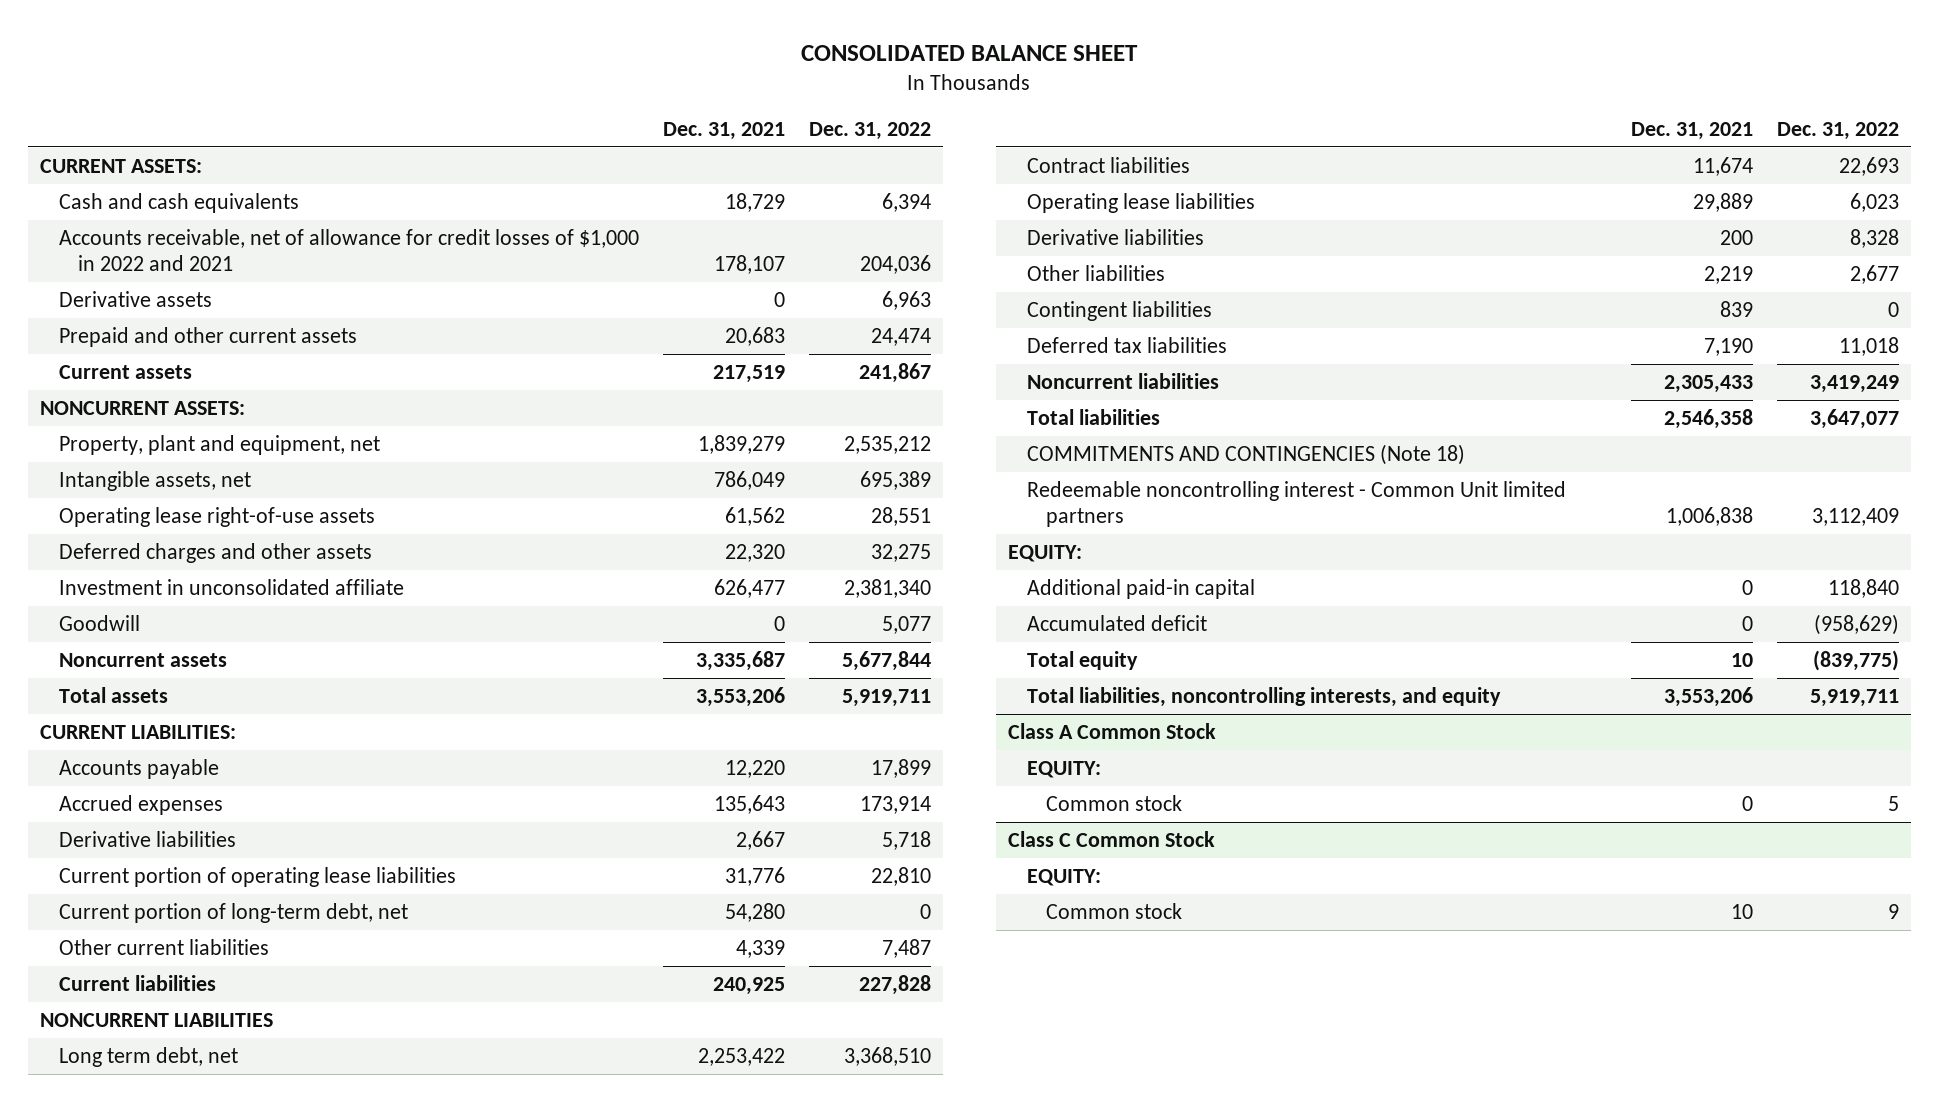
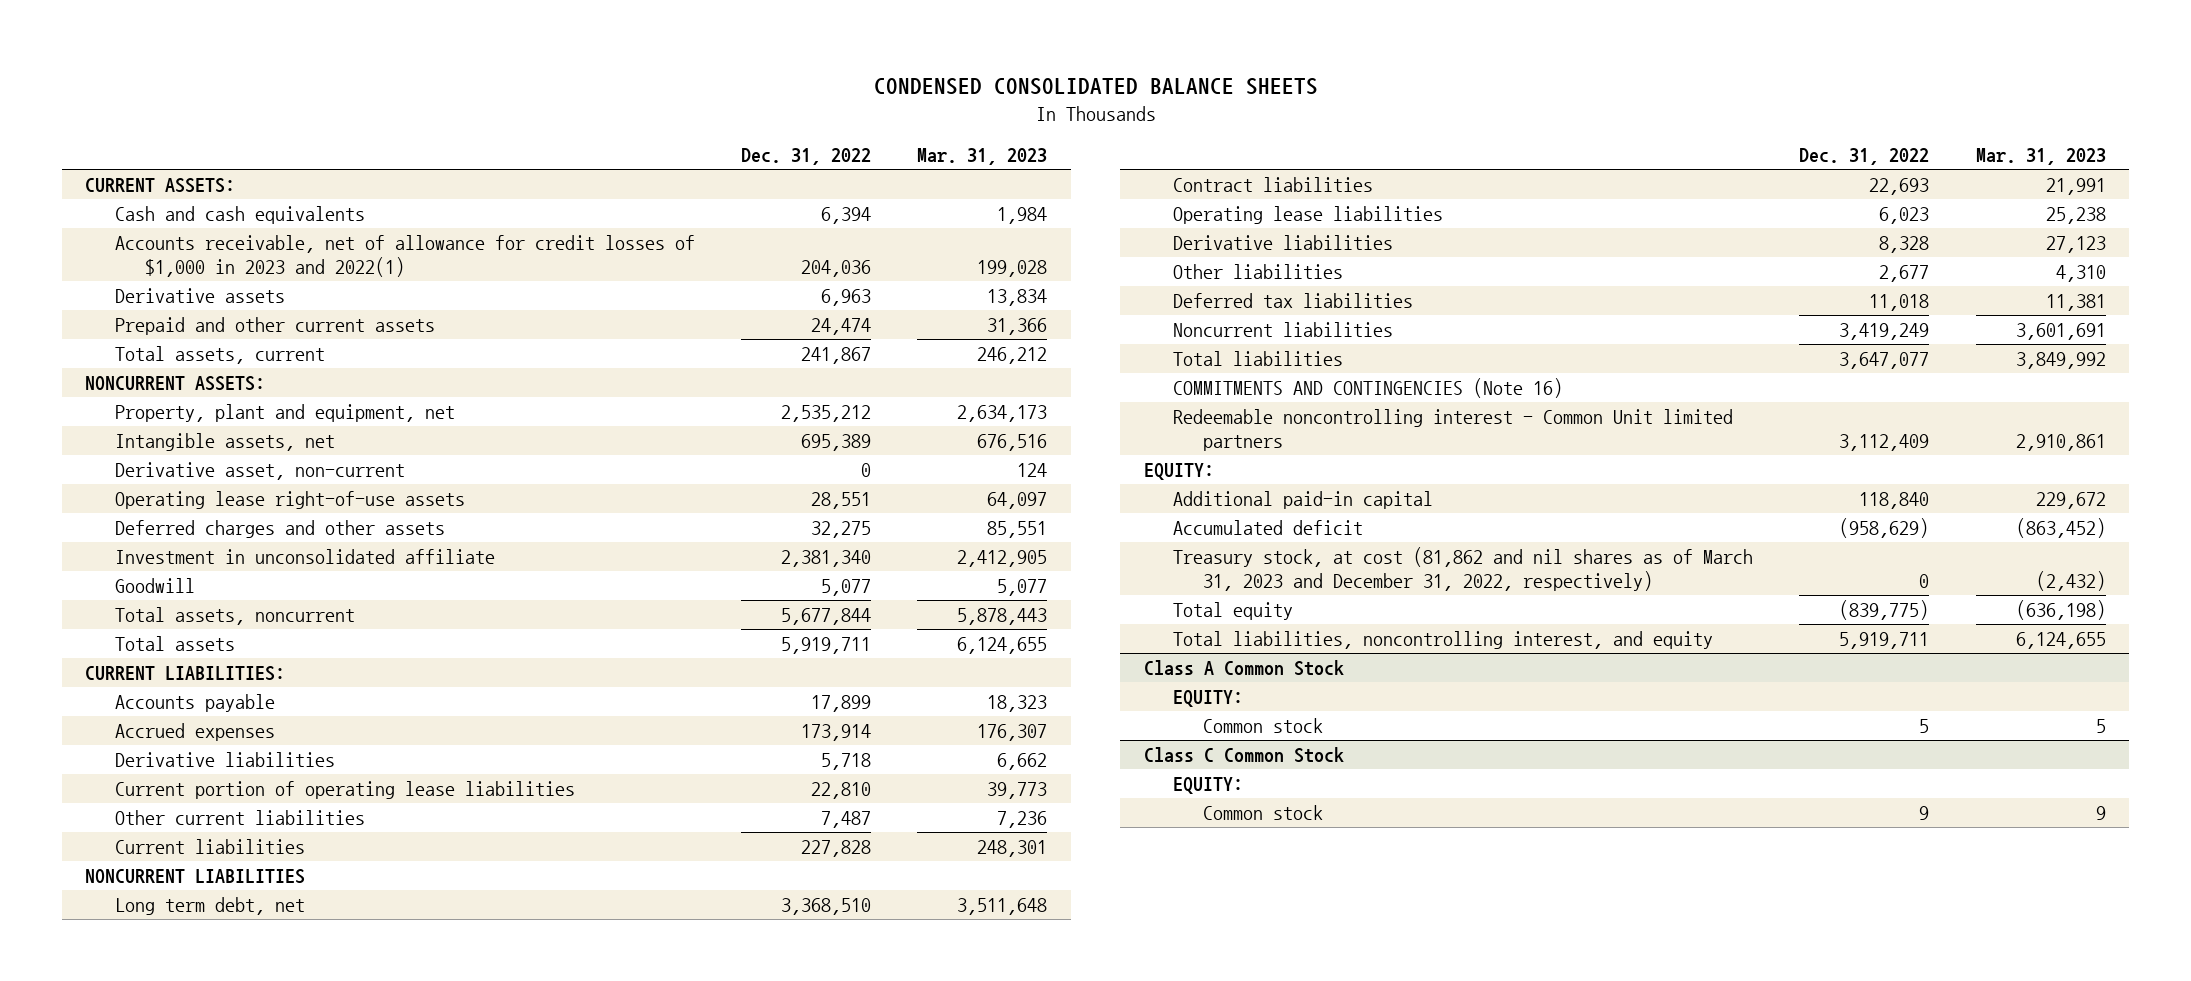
- CONSOLIDATED BALANCE SHEET
+ CONDENSED CONSOLIDATED BALANCE SHEETS
- | Dec. 31, 2021 | Dec. 31, 2022
+ | Dec. 31, 2022 | Mar. 31, 2023
- Accounts receivable, net of allowance for credit losses of $1,000 in 2022 and 2021 | 178,107 | 204,036
+ Accounts receivable, net of allowance for credit losses of $1,000 in 2023 and 2022(1) | 204,036 | 199,028
- Current assets | 217,519 | 241,867
+ Total assets, current | 241,867 | 246,212
+ Derivative asset, non-current | 0 | 124
- Noncurrent assets | 3,335,687 | 5,677,844
+ Total assets, noncurrent | 5,677,844 | 5,878,443
- Current portion of long-term debt, net | 54,280 | 0
- Contingent liabilities | 839 | 0
- COMMITMENTS AND CONTINGENCIES (Note 18)
+ COMMITMENTS AND CONTINGENCIES (Note 16)
+ Treasury stock, at cost (81,862 and nil shares as of March 31, 2023 and December 31, 2022, respectively) | 0 | (2,432)
- Total liabilities, noncontrolling interests, and equity | 3,553,206 | 5,919,711
+ Total liabilities, noncontrolling interest, and equity | 5,919,711 | 6,124,655

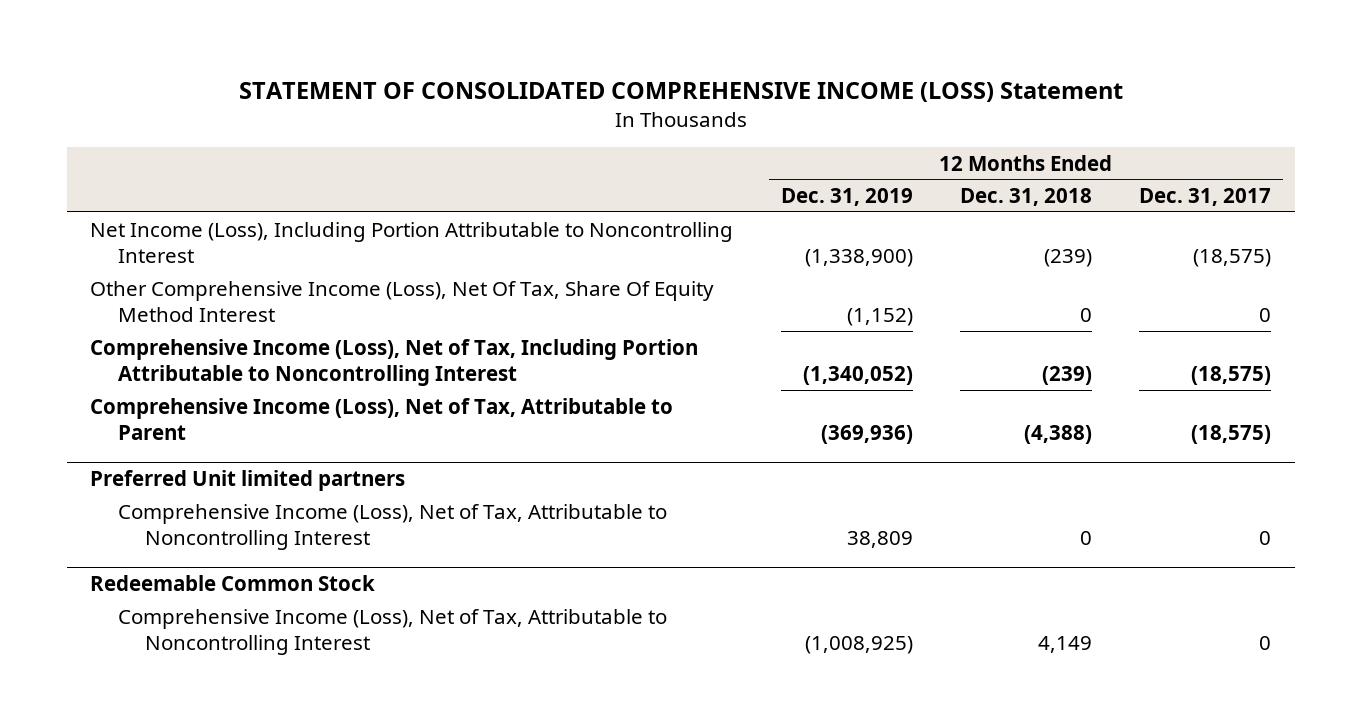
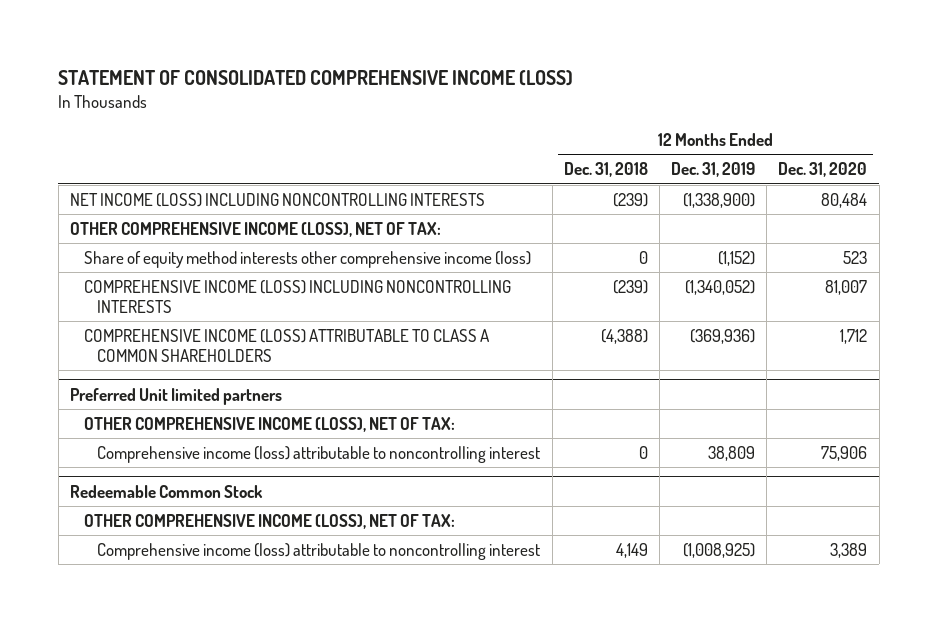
- STATEMENT OF CONSOLIDATED COMPREHENSIVE INCOME (LOSS) Statement
+ STATEMENT OF CONSOLIDATED COMPREHENSIVE INCOME (LOSS)
- | 12 Months Ended Dec. 31, 2019 | 12 Months Ended Dec. 31, 2018 | 12 Months Ended Dec. 31, 2017
+ | 12 Months Ended Dec. 31, 2018 | 12 Months Ended Dec. 31, 2019 | 12 Months Ended Dec. 31, 2020
- Net Income (Loss), Including Portion Attributable to Noncontrolling Interest | (1,338,900) | (239) | (18,575)
- Other Comprehensive Income (Loss), Net Of Tax, Share Of Equity Method Interest | (1,152) | 0 | 0
- Comprehensive Income (Loss), Net of Tax, Including Portion Attributable to Noncontrolling Interest | (1,340,052) | (239) | (18,575)
- Comprehensive Income (Loss), Net of Tax, Attributable to Parent | (369,936) | (4,388) | (18,575)
+ NET INCOME (LOSS) INCLUDING NONCONTROLLING INTERESTS | (239) | (1,338,900) | 80,484
+ OTHER COMPREHENSIVE INCOME (LOSS), NET OF TAX:
+ Share of equity method interests other comprehensive income (loss) | 0 | (1,152) | 523
+ COMPREHENSIVE INCOME (LOSS) INCLUDING NONCONTROLLING INTERESTS | (239) | (1,340,052) | 81,007
+ COMPREHENSIVE INCOME (LOSS) ATTRIBUTABLE TO CLASS A COMMON SHAREHOLDERS | (4,388) | (369,936) | 1,712
@ Preferred Unit limited partners
- Comprehensive Income (Loss), Net of Tax, Attributable to Noncontrolling Interest | 38,809 | 0 | 0
+ OTHER COMPREHENSIVE INCOME (LOSS), NET OF TAX:
+ Comprehensive income (loss) attributable to noncontrolling interest | 0 | 38,809 | 75,906
@ Redeemable Common Stock
- Comprehensive Income (Loss), Net of Tax, Attributable to Noncontrolling Interest | (1,008,925) | 4,149 | 0
+ OTHER COMPREHENSIVE INCOME (LOSS), NET OF TAX:
+ Comprehensive income (loss) attributable to noncontrolling interest | 4,149 | (1,008,925) | 3,389

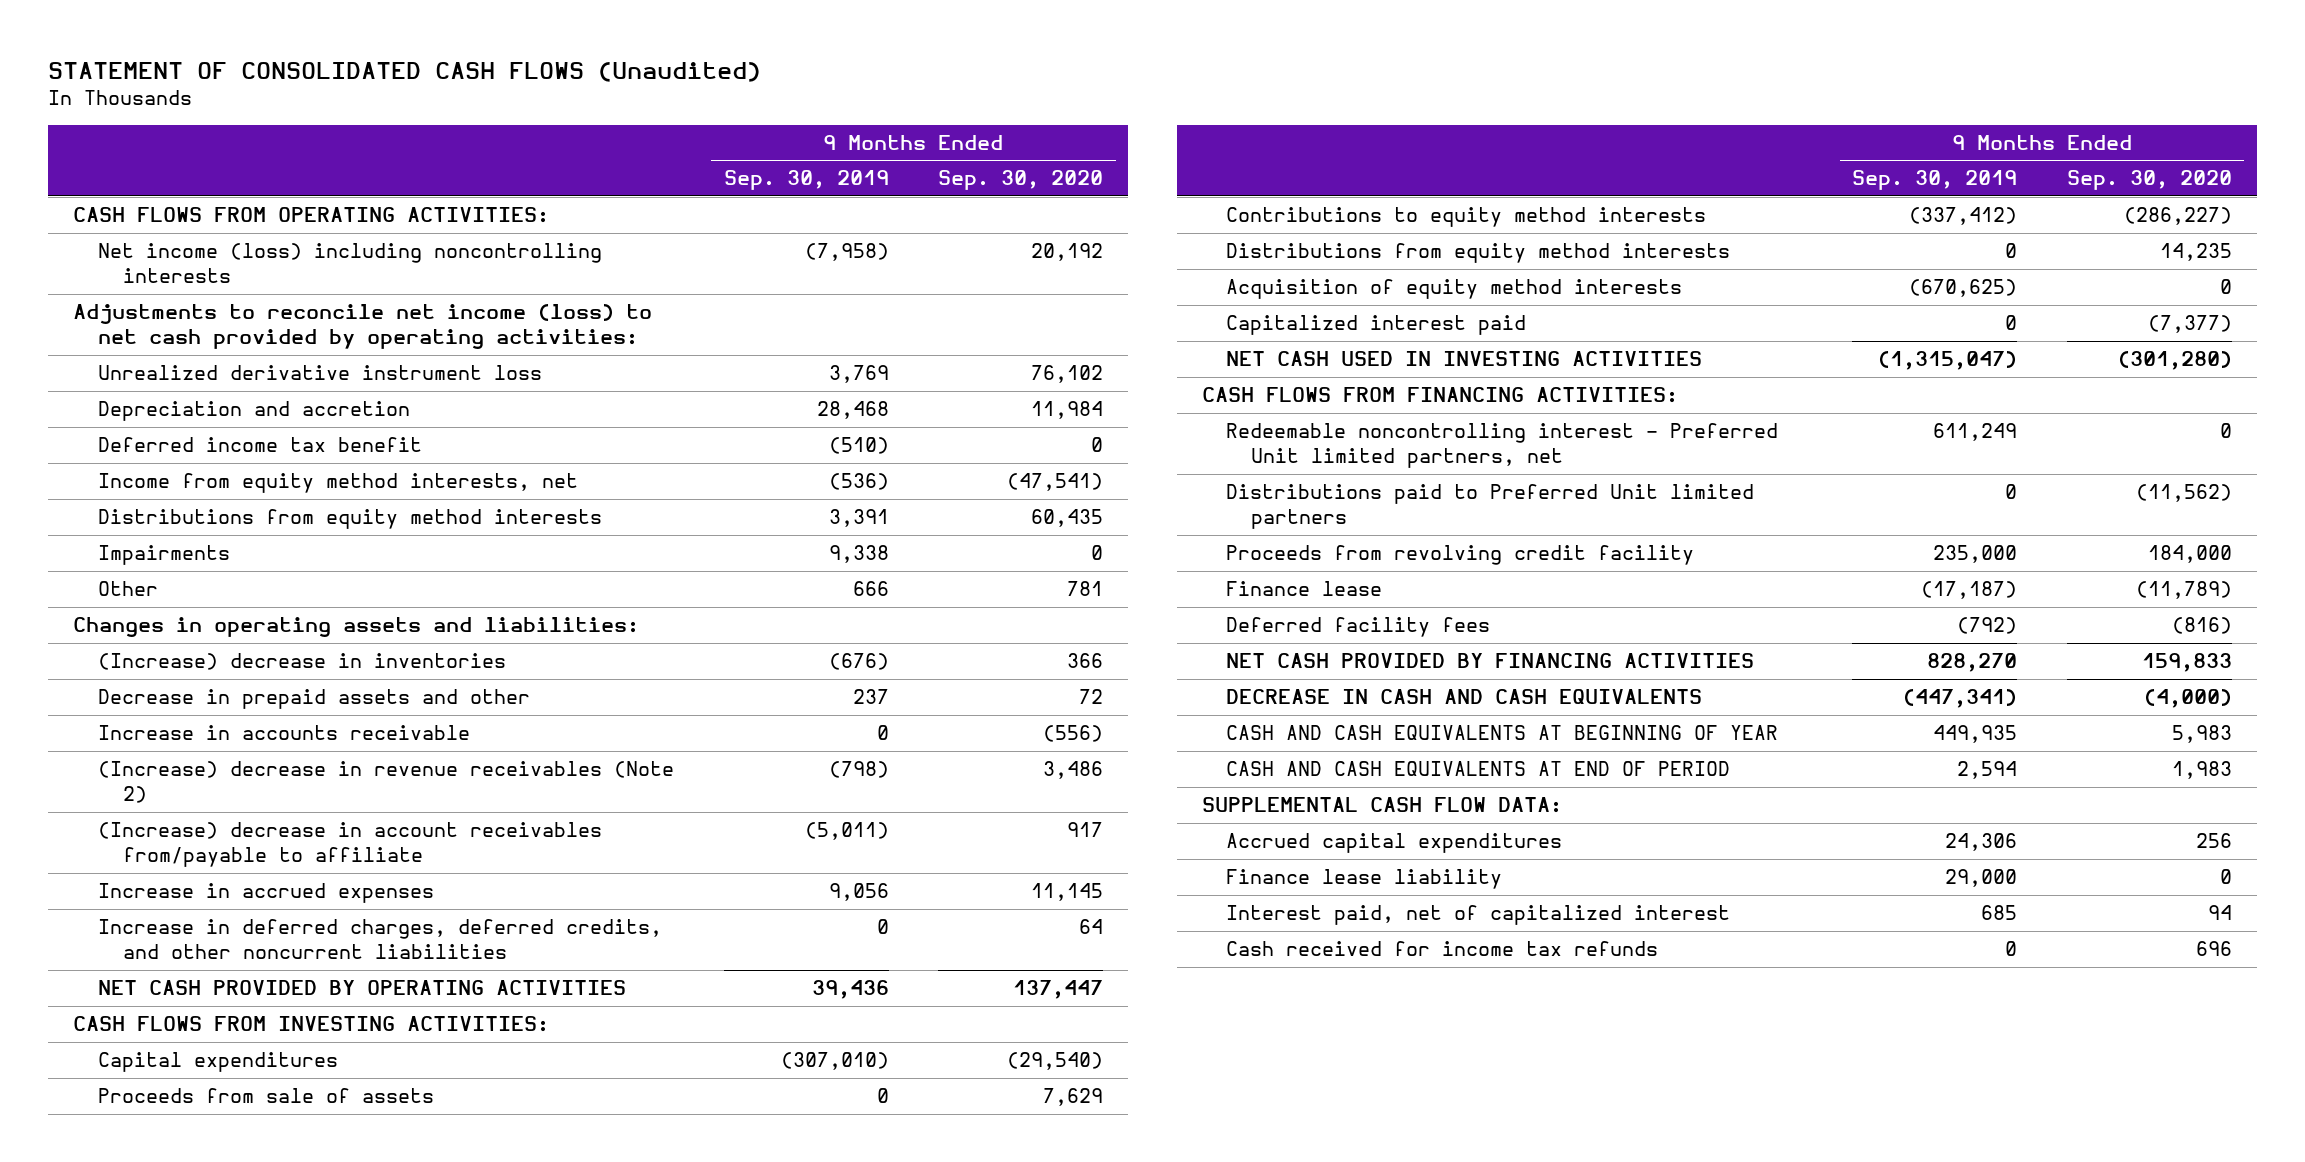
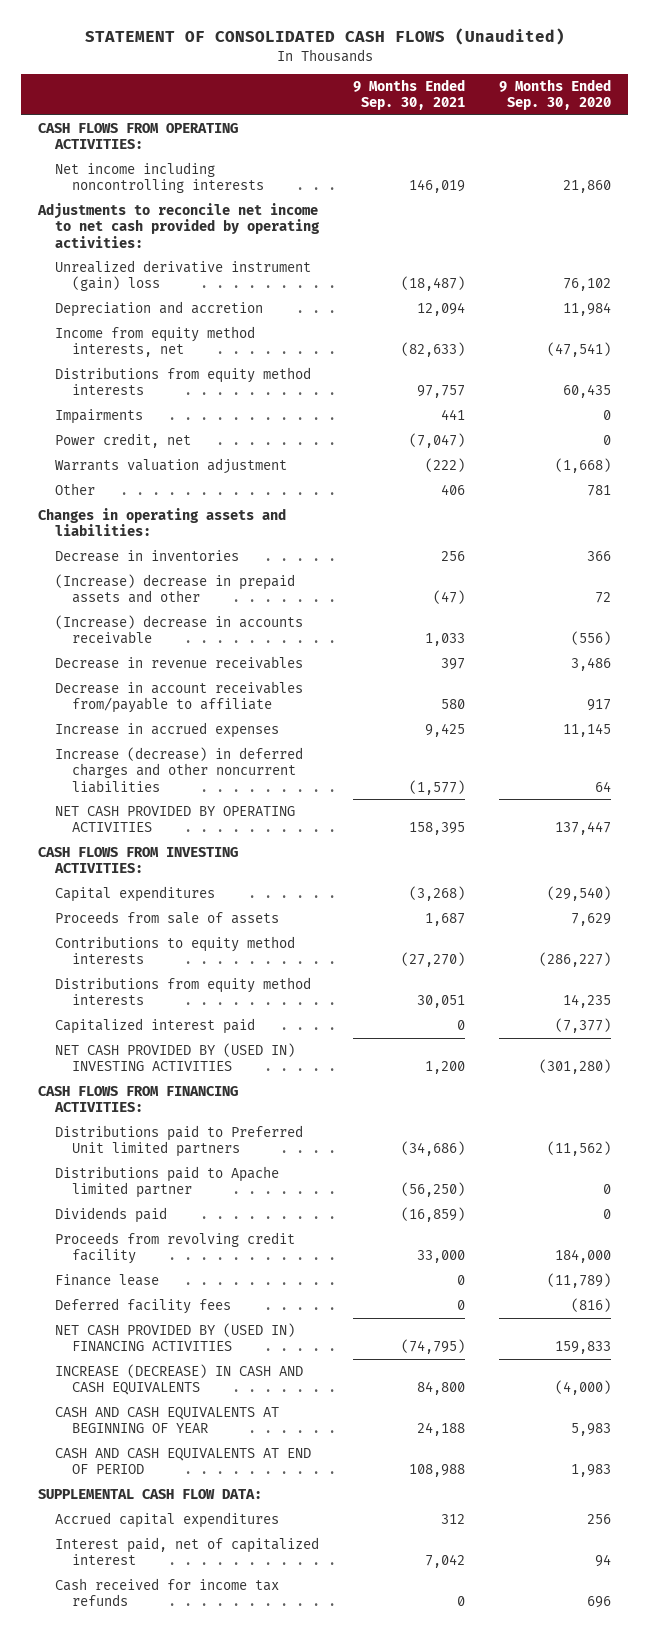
- | 9 Months Ended Sep. 30, 2019 | 9 Months Ended Sep. 30, 2020
+ | 9 Months Ended Sep. 30, 2021 | 9 Months Ended Sep. 30, 2020
- Net income (loss) including noncontrolling interests | (7,958) | 20,192
- Adjustments to reconcile net income (loss) to net cash provided by operating activities:
- Unrealized derivative instrument loss | 3,769 | 76,102
+ Net income including noncontrolling interests | 146,019 | 21,860
+ Adjustments to reconcile net income to net cash provided by operating activities:
+ Unrealized derivative instrument (gain) loss | (18,487) | 76,102
- Deferred income tax benefit | (510) | 0
+ Power credit, net | (7,047) | 0
+ Warrants valuation adjustment | (222) | (1,668)
- (Increase) decrease in inventories | (676) | 366
- Decrease in prepaid assets and other | 237 | 72
- Increase in accounts receivable | 0 | (556)
- (Increase) decrease in revenue receivables (Note 2) | (798) | 3,486
- (Increase) decrease in account receivables from/payable to affiliate | (5,011) | 917
+ Decrease in inventories | 256 | 366
+ (Increase) decrease in prepaid assets and other | (47) | 72
+ (Increase) decrease in accounts receivable | 1,033 | (556)
+ Decrease in revenue receivables | 397 | 3,486
+ Decrease in account receivables from/payable to affiliate | 580 | 917
- Increase in deferred charges, deferred credits, and other noncurrent liabilities | 0 | 64
+ Increase (decrease) in deferred charges and other noncurrent liabilities | (1,577) | 64
- Acquisition of equity method interests | (670,625) | 0
- NET CASH USED IN INVESTING ACTIVITIES | (1,315,047) | (301,280)
+ NET CASH PROVIDED BY (USED IN) INVESTING ACTIVITIES | 1,200 | (301,280)
- Redeemable noncontrolling interest - Preferred Unit limited partners, net | 611,249 | 0
+ Distributions paid to Apache limited partner | (56,250) | 0
+ Dividends paid | (16,859) | 0
- NET CASH PROVIDED BY FINANCING ACTIVITIES | 828,270 | 159,833
- DECREASE IN CASH AND CASH EQUIVALENTS | (447,341) | (4,000)
+ NET CASH PROVIDED BY (USED IN) FINANCING ACTIVITIES | (74,795) | 159,833
+ INCREASE (DECREASE) IN CASH AND CASH EQUIVALENTS | 84,800 | (4,000)
- Finance lease liability | 29,000 | 0

